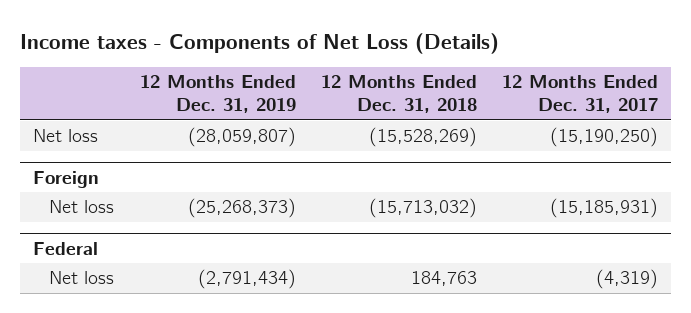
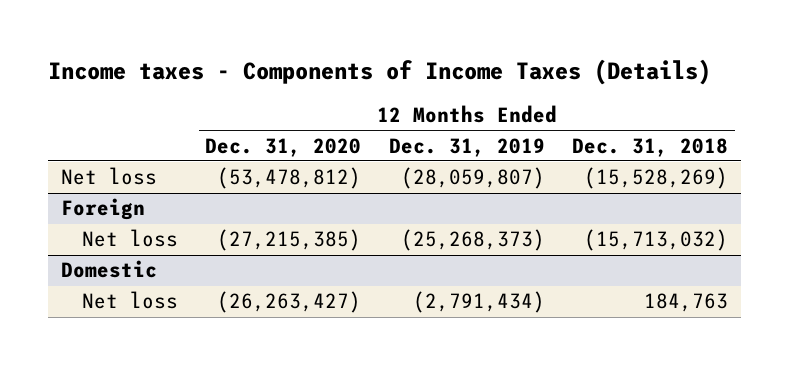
- Income taxes - Components of Net Loss (Details)
+ Income taxes - Components of Income Taxes (Details)
- | 12 Months Ended Dec. 31, 2019 | 12 Months Ended Dec. 31, 2018 | 12 Months Ended Dec. 31, 2017
+ | 12 Months Ended Dec. 31, 2020 | 12 Months Ended Dec. 31, 2019 | 12 Months Ended Dec. 31, 2018
- Federal
+ Domestic

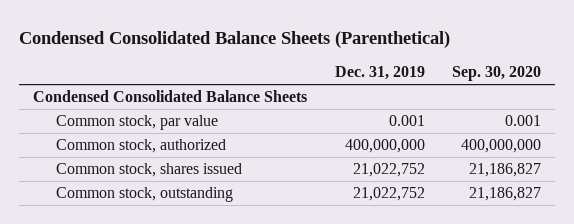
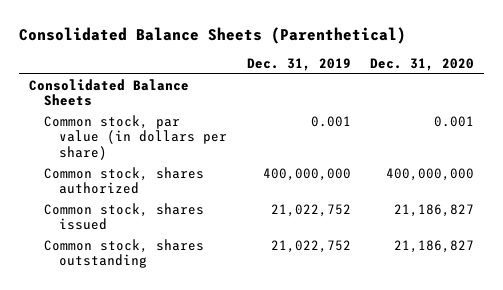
- Condensed Consolidated Balance Sheets (Parenthetical)
+ Consolidated Balance Sheets (Parenthetical)
- | Dec. 31, 2019 | Sep. 30, 2020
+ | Dec. 31, 2019 | Dec. 31, 2020
- Condensed Consolidated Balance Sheets
- Common stock, par value | 0.001 | 0.001
- Common stock, authorized | 400,000,000 | 400,000,000
+ Consolidated Balance Sheets
+ Common stock, par value (in dollars per share) | 0.001 | 0.001
+ Common stock, shares authorized | 400,000,000 | 400,000,000
- Common stock, outstanding | 21,022,752 | 21,186,827
+ Common stock, shares outstanding | 21,022,752 | 21,186,827

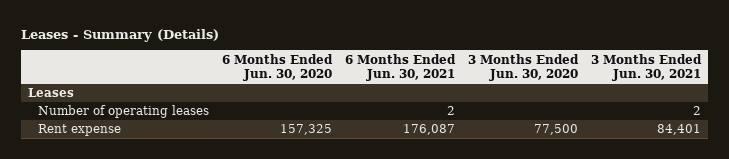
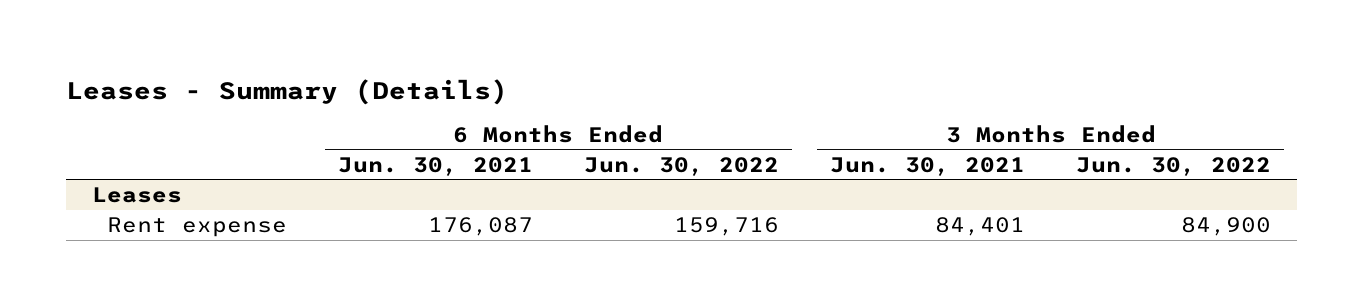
- | 6 Months Ended Jun. 30, 2020 | 6 Months Ended Jun. 30, 2021 | 3 Months Ended Jun. 30, 2020 | 3 Months Ended Jun. 30, 2021
+ | 6 Months Ended Jun. 30, 2021 | 6 Months Ended Jun. 30, 2022 | 3 Months Ended Jun. 30, 2021 | 3 Months Ended Jun. 30, 2022
- Number of operating leases | | 2 | | 2

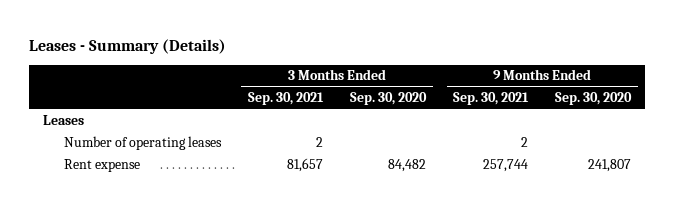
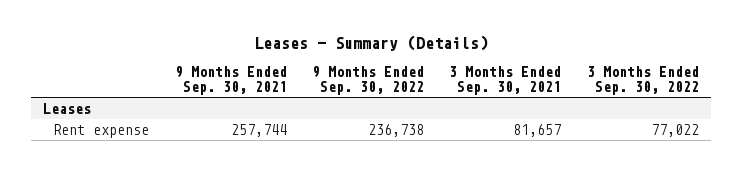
- | 3 Months Ended Sep. 30, 2021 | 3 Months Ended Sep. 30, 2020 | 9 Months Ended Sep. 30, 2021 | 9 Months Ended Sep. 30, 2020
+ | 9 Months Ended Sep. 30, 2021 | 9 Months Ended Sep. 30, 2022 | 3 Months Ended Sep. 30, 2021 | 3 Months Ended Sep. 30, 2022
- Number of operating leases | 2 | | 2 |

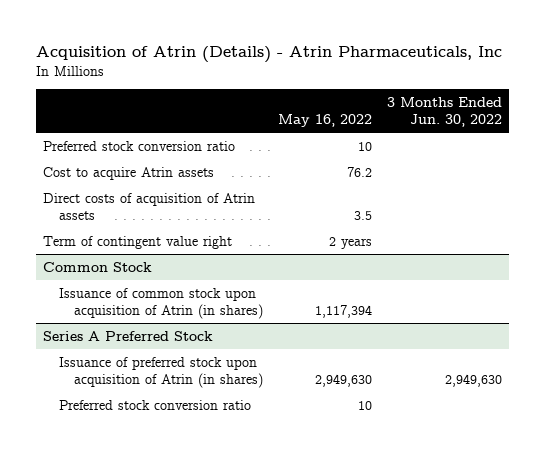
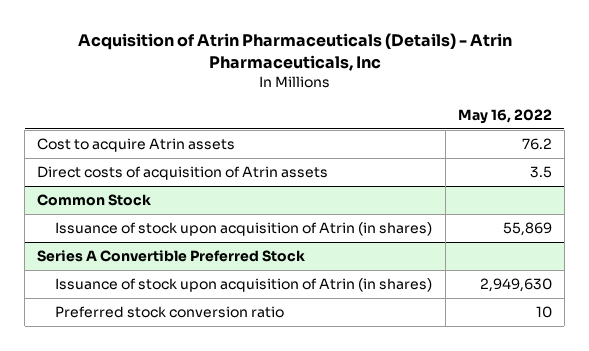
- Acquisition of Atrin (Details) - Atrin Pharmaceuticals, Inc
+ Acquisition of Atrin Pharmaceuticals (Details) - Atrin Pharmaceuticals, Inc
- | May 16, 2022 | 3 Months Ended Jun. 30, 2022
+ | May 16, 2022
- Preferred stock conversion ratio | 10 |
- Term of contingent value right | 2 years |
@ Common Stock
- Issuance of common stock upon acquisition of Atrin (in shares) | 1,117,394 |
- Series A Preferred Stock
- Issuance of preferred stock upon acquisition of Atrin (in shares) | 2,949,630 | 2,949,630
@ Common Stock
+ Issuance of stock upon acquisition of Atrin (in shares) | 55,869
+ Series A Convertible Preferred Stock
+ Issuance of stock upon acquisition of Atrin (in shares) | 2,949,630

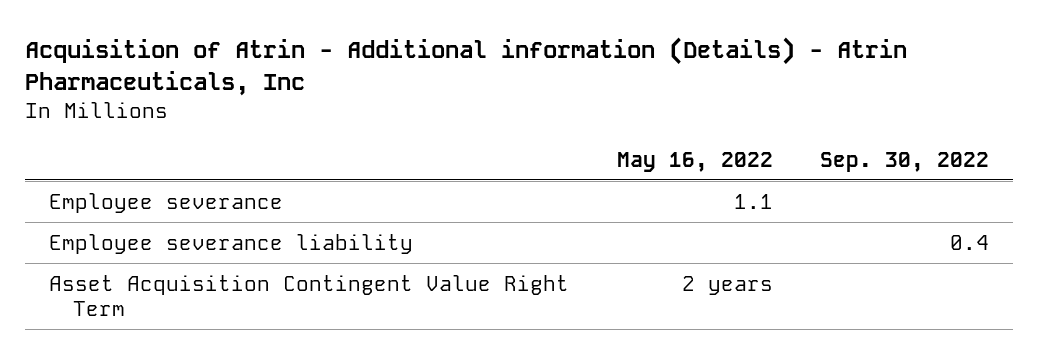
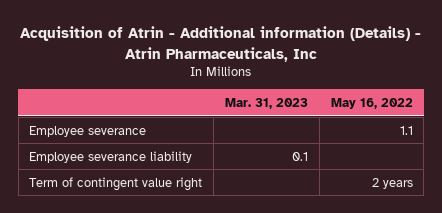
- | May 16, 2022 | Sep. 30, 2022
+ | Mar. 31, 2023 | May 16, 2022
- Asset Acquisition Contingent Value Right Term | 2 years |
+ Term of contingent value right | | 2 years

